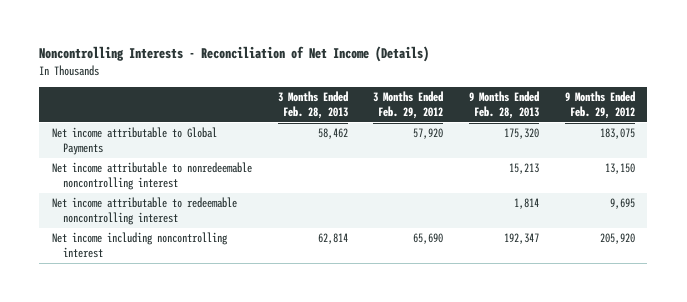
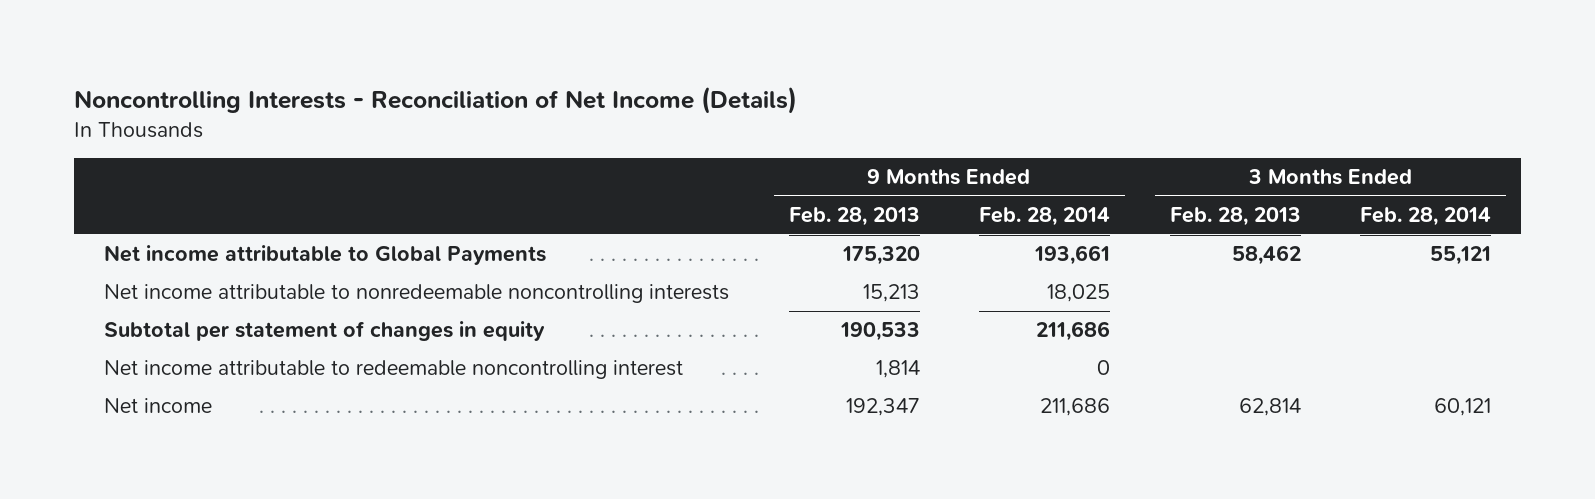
- | 3 Months Ended Feb. 28, 2013 | 3 Months Ended Feb. 29, 2012 | 9 Months Ended Feb. 28, 2013 | 9 Months Ended Feb. 29, 2012
+ | 9 Months Ended Feb. 28, 2013 | 9 Months Ended Feb. 28, 2014 | 3 Months Ended Feb. 28, 2013 | 3 Months Ended Feb. 28, 2014
- Net income attributable to nonredeemable noncontrolling interest | | | 15,213 | 13,150
+ Net income attributable to nonredeemable noncontrolling interests | 15,213 | 18,025 | |
+ Subtotal per statement of changes in equity | 190,533 | 211,686 | |
- Net income including noncontrolling interest | 62,814 | 65,690 | 192,347 | 205,920
+ Net income | 192,347 | 211,686 | 62,814 | 60,121

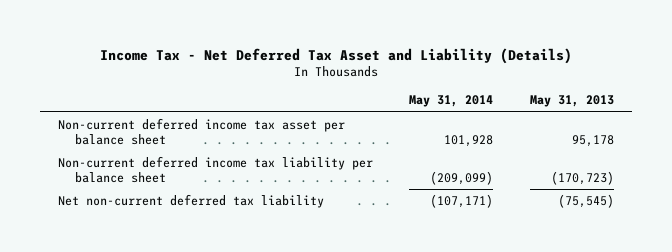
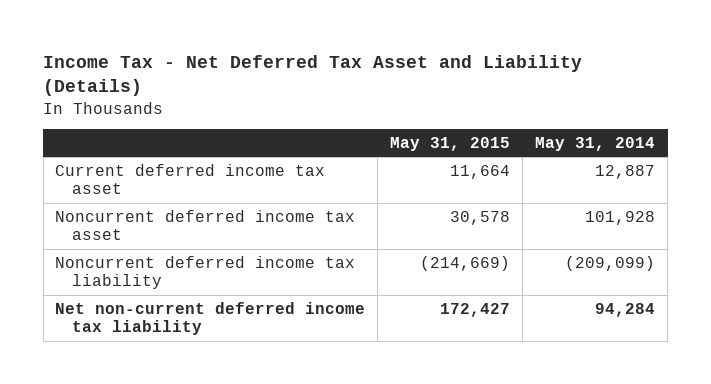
- | May 31, 2014 | May 31, 2013
+ | May 31, 2015 | May 31, 2014
- Non-current deferred income tax asset per balance sheet | 101,928 | 95,178
- Non-current deferred income tax liability per balance sheet | (209,099) | (170,723)
- Net non-current deferred tax liability | (107,171) | (75,545)
+ Current deferred income tax asset | 11,664 | 12,887
+ Noncurrent deferred income tax asset | 30,578 | 101,928
+ Noncurrent deferred income tax liability | (214,669) | (209,099)
+ Net non-current deferred income tax liability | 172,427 | 94,284

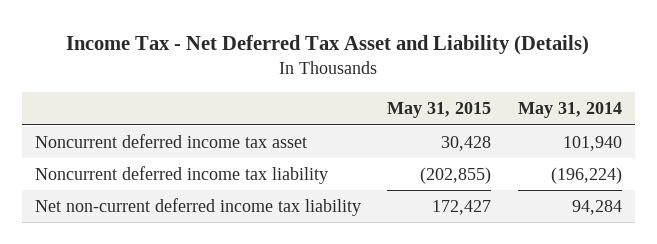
- Current deferred income tax asset | 11,664 | 12,887
- Noncurrent deferred income tax asset | 30,578 | 101,928
- Noncurrent deferred income tax liability | (214,669) | (209,099)
+ Noncurrent deferred income tax asset | 30,428 | 101,940
+ Noncurrent deferred income tax liability | (202,855) | (196,224)

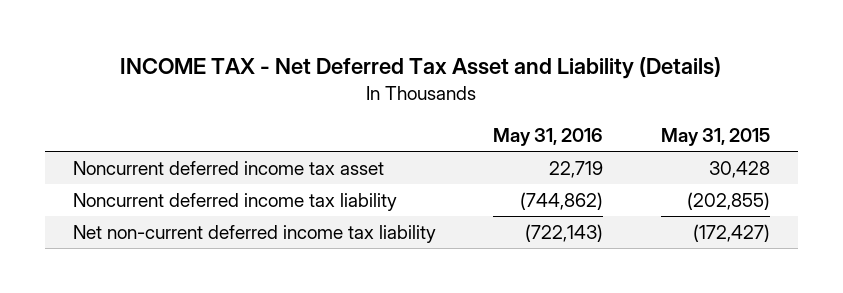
- Income Tax - Net Deferred Tax Asset and Liability (Details)
+ INCOME TAX - Net Deferred Tax Asset and Liability (Details)
- | May 31, 2015 | May 31, 2014
+ | May 31, 2016 | May 31, 2015
- Net non-current deferred income tax liability | 172,427 | 94,284
+ Net non-current deferred income tax liability | (722,143) | (172,427)

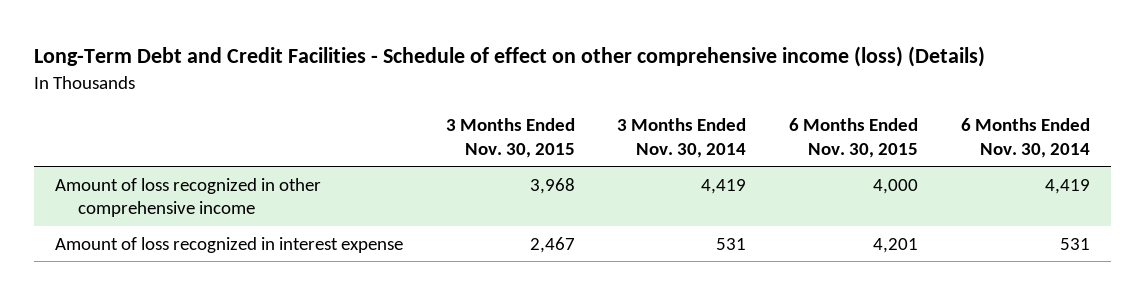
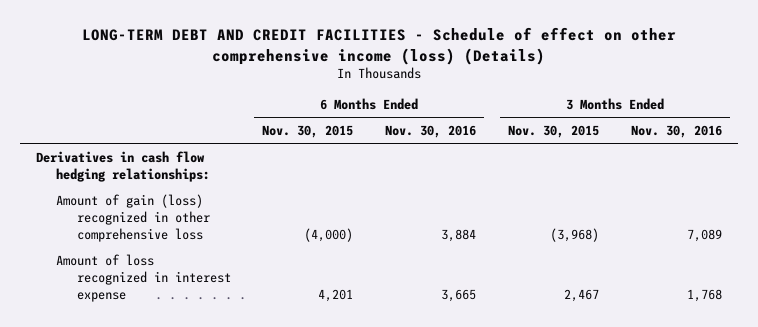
- Long-Term Debt and Credit Facilities - Schedule of effect on other comprehensive income (loss) (Details)
+ LONG-TERM DEBT AND CREDIT FACILITIES - Schedule of effect on other comprehensive income (loss) (Details)
- | 3 Months Ended Nov. 30, 2015 | 3 Months Ended Nov. 30, 2014 | 6 Months Ended Nov. 30, 2015 | 6 Months Ended Nov. 30, 2014
+ | 6 Months Ended Nov. 30, 2015 | 6 Months Ended Nov. 30, 2016 | 3 Months Ended Nov. 30, 2015 | 3 Months Ended Nov. 30, 2016
- Amount of loss recognized in other comprehensive income | 3,968 | 4,419 | 4,000 | 4,419
+ Derivatives in cash flow hedging relationships:
+ Amount of gain (loss) recognized in other comprehensive loss | (4,000) | 3,884 | (3,968) | 7,089

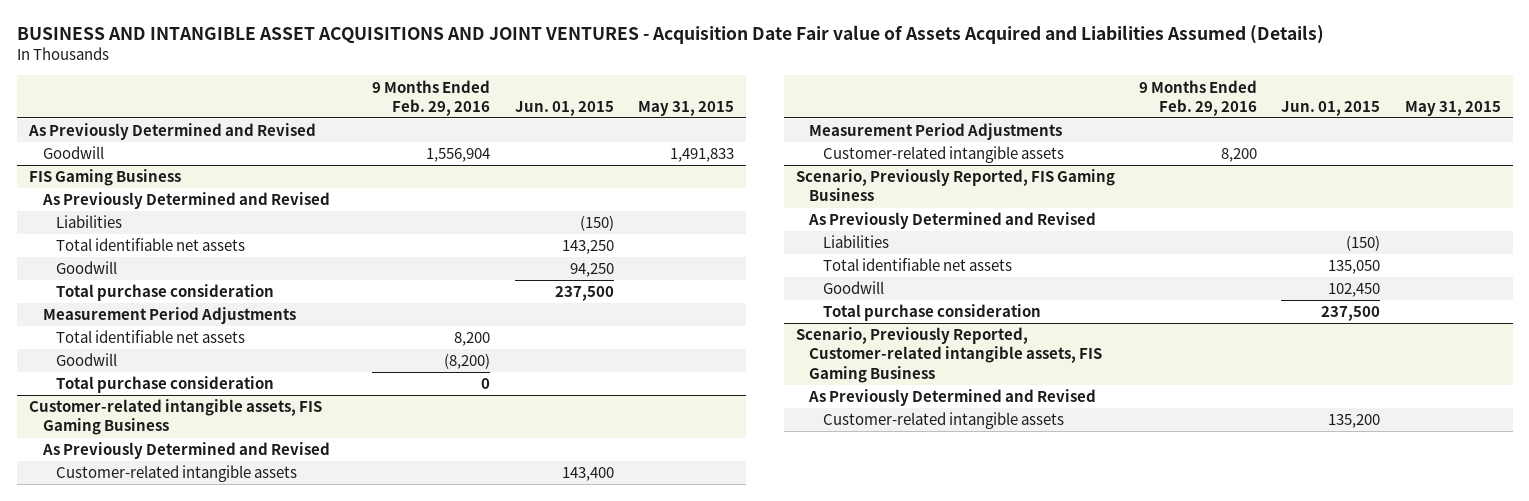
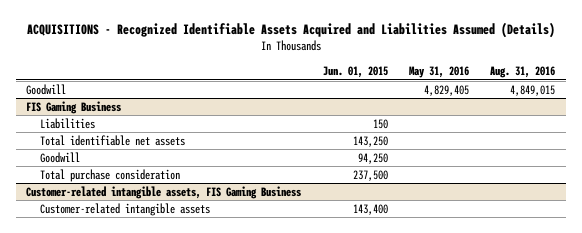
- BUSINESS AND INTANGIBLE ASSET ACQUISITIONS AND JOINT VENTURES - Acquisition Date Fair value of Assets Acquired and Liabilities Assumed (Details)
+ ACQUISITIONS - Recognized Identifiable Assets Acquired and Liabilities Assumed (Details)
- | 9 Months Ended Feb. 29, 2016 | Jun. 01, 2015 | May 31, 2015
+ | Jun. 01, 2015 | May 31, 2016 | Aug. 31, 2016
- As Previously Determined and Revised
@ FIS Gaming Business
- As Previously Determined and Revised
- Liabilities | | (150) |
+ Liabilities | 150 | |
- Measurement Period Adjustments
- Total identifiable net assets | 8,200 | |
- Goodwill | (8,200) | |
- Total purchase consideration | 0 | |
@ Customer-related intangible assets, FIS Gaming Business
- As Previously Determined and Revised
- Measurement Period Adjustments
- Customer-related intangible assets | 8,200 | |
- Scenario, Previously Reported, FIS Gaming Business
- As Previously Determined and Revised
- Liabilities | | (150) |
- Total identifiable net assets | | 135,050 |
- Goodwill | | 102,450 |
- Total purchase consideration | | 237,500 |
- Scenario, Previously Reported, Customer-related intangible assets, FIS Gaming Business
- As Previously Determined and Revised
- Customer-related intangible assets | | 135,200 |

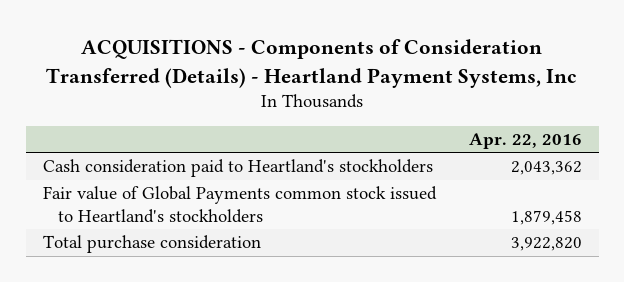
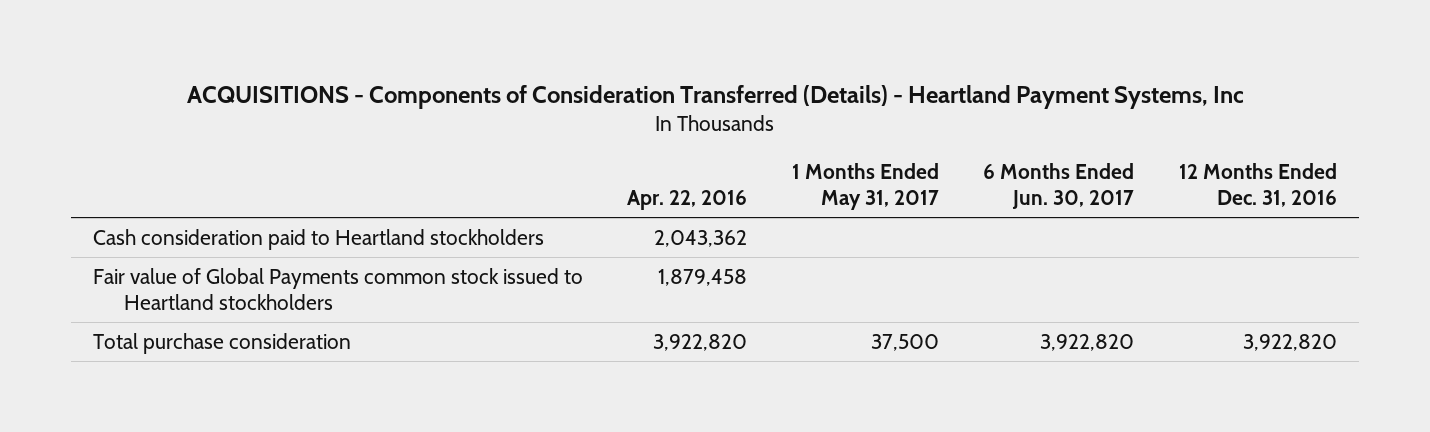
- | Apr. 22, 2016
+ | Apr. 22, 2016 | 1 Months Ended May 31, 2017 | 6 Months Ended Jun. 30, 2017 | 12 Months Ended Dec. 31, 2016
- Cash consideration paid to Heartland's stockholders | 2,043,362
- Fair value of Global Payments common stock issued to Heartland's stockholders | 1,879,458
+ Cash consideration paid to Heartland stockholders | 2,043,362 | | |
+ Fair value of Global Payments common stock issued to Heartland stockholders | 1,879,458 | | |

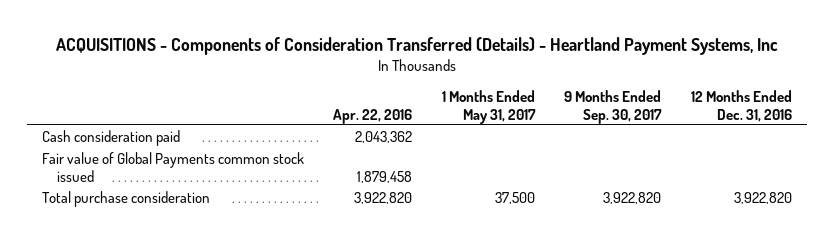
- | Apr. 22, 2016 | 1 Months Ended May 31, 2017 | 6 Months Ended Jun. 30, 2017 | 12 Months Ended Dec. 31, 2016
+ | Apr. 22, 2016 | 1 Months Ended May 31, 2017 | 9 Months Ended Sep. 30, 2017 | 12 Months Ended Dec. 31, 2016
- Cash consideration paid to Heartland stockholders | 2,043,362 | | |
- Fair value of Global Payments common stock issued to Heartland stockholders | 1,879,458 | | |
+ Cash consideration paid | 2,043,362 | | |
+ Fair value of Global Payments common stock issued | 1,879,458 | | |

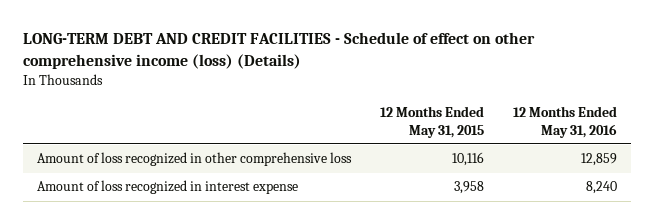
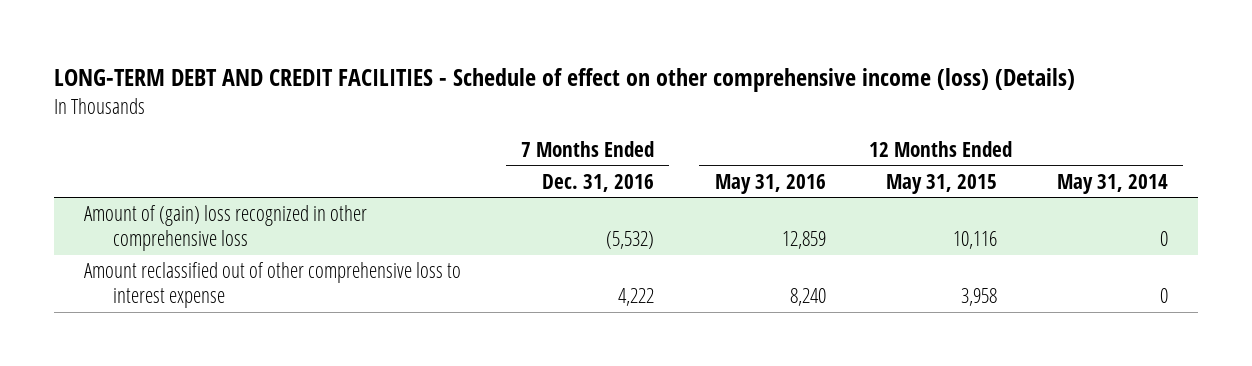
- | 12 Months Ended May 31, 2015 | 12 Months Ended May 31, 2016
+ | 7 Months Ended Dec. 31, 2016 | 12 Months Ended May 31, 2016 | 12 Months Ended May 31, 2015 | 12 Months Ended May 31, 2014
- Amount of loss recognized in other comprehensive loss | 10,116 | 12,859
- Amount of loss recognized in interest expense | 3,958 | 8,240
+ Amount of (gain) loss recognized in other comprehensive loss | (5,532) | 12,859 | 10,116 | 0
+ Amount reclassified out of other comprehensive loss to interest expense | 4,222 | 8,240 | 3,958 | 0

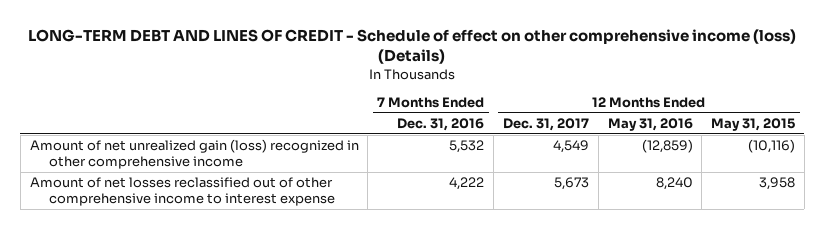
- LONG-TERM DEBT AND CREDIT FACILITIES - Schedule of effect on other comprehensive income (loss) (Details)
+ LONG-TERM DEBT AND LINES OF CREDIT - Schedule of effect on other comprehensive income (loss) (Details)
- | 7 Months Ended Dec. 31, 2016 | 12 Months Ended May 31, 2016 | 12 Months Ended May 31, 2015 | 12 Months Ended May 31, 2014
+ | 7 Months Ended Dec. 31, 2016 | 12 Months Ended Dec. 31, 2017 | 12 Months Ended May 31, 2016 | 12 Months Ended May 31, 2015
- Amount of (gain) loss recognized in other comprehensive loss | (5,532) | 12,859 | 10,116 | 0
- Amount reclassified out of other comprehensive loss to interest expense | 4,222 | 8,240 | 3,958 | 0
+ Amount of net unrealized gain (loss) recognized in other comprehensive income | 5,532 | 4,549 | (12,859) | (10,116)
+ Amount of net losses reclassified out of other comprehensive income to interest expense | 4,222 | 5,673 | 8,240 | 3,958

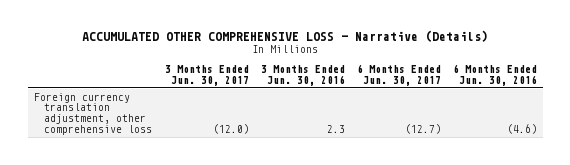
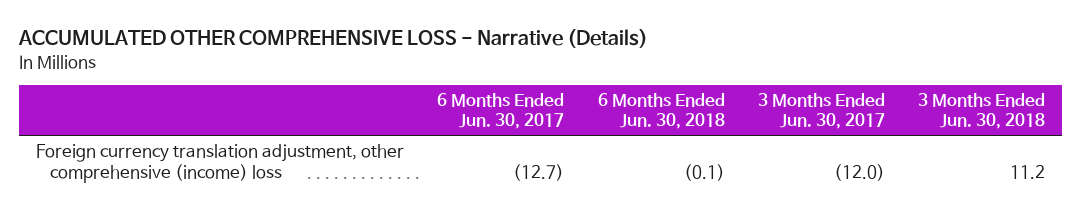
- | 3 Months Ended Jun. 30, 2017 | 3 Months Ended Jun. 30, 2016 | 6 Months Ended Jun. 30, 2017 | 6 Months Ended Jun. 30, 2016
+ | 6 Months Ended Jun. 30, 2017 | 6 Months Ended Jun. 30, 2018 | 3 Months Ended Jun. 30, 2017 | 3 Months Ended Jun. 30, 2018
- Foreign currency translation adjustment, other comprehensive loss | (12.0) | 2.3 | (12.7) | (4.6)
+ Foreign currency translation adjustment, other comprehensive (income) loss | (12.7) | (0.1) | (12.0) | 11.2

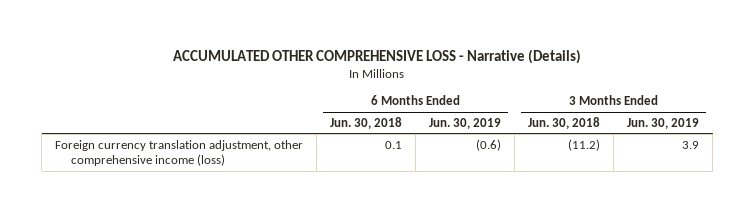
- | 6 Months Ended Jun. 30, 2017 | 6 Months Ended Jun. 30, 2018 | 3 Months Ended Jun. 30, 2017 | 3 Months Ended Jun. 30, 2018
+ | 6 Months Ended Jun. 30, 2018 | 6 Months Ended Jun. 30, 2019 | 3 Months Ended Jun. 30, 2018 | 3 Months Ended Jun. 30, 2019
- Foreign currency translation adjustment, other comprehensive (income) loss | (12.7) | (0.1) | (12.0) | 11.2
+ Foreign currency translation adjustment, other comprehensive income (loss) | 0.1 | (0.6) | (11.2) | 3.9

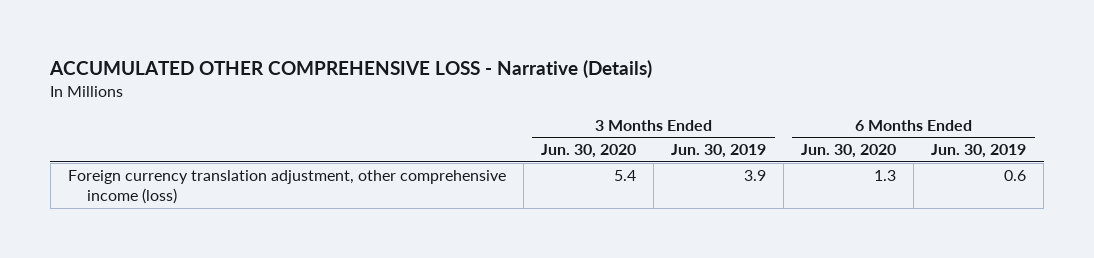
- | 6 Months Ended Jun. 30, 2018 | 6 Months Ended Jun. 30, 2019 | 3 Months Ended Jun. 30, 2018 | 3 Months Ended Jun. 30, 2019
+ | 3 Months Ended Jun. 30, 2020 | 3 Months Ended Jun. 30, 2019 | 6 Months Ended Jun. 30, 2020 | 6 Months Ended Jun. 30, 2019
- Foreign currency translation adjustment, other comprehensive income (loss) | 0.1 | (0.6) | (11.2) | 3.9
+ Foreign currency translation adjustment, other comprehensive income (loss) | 5.4 | 3.9 | 1.3 | 0.6

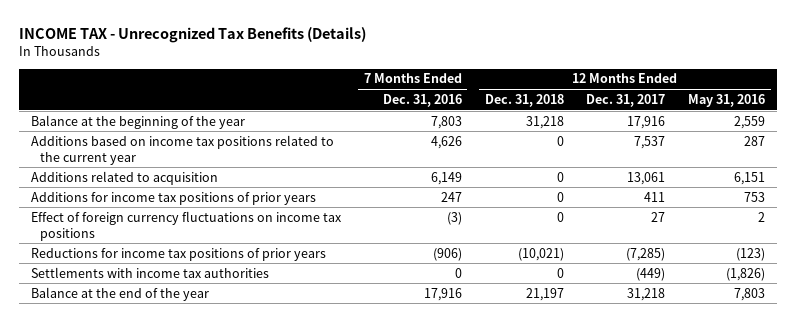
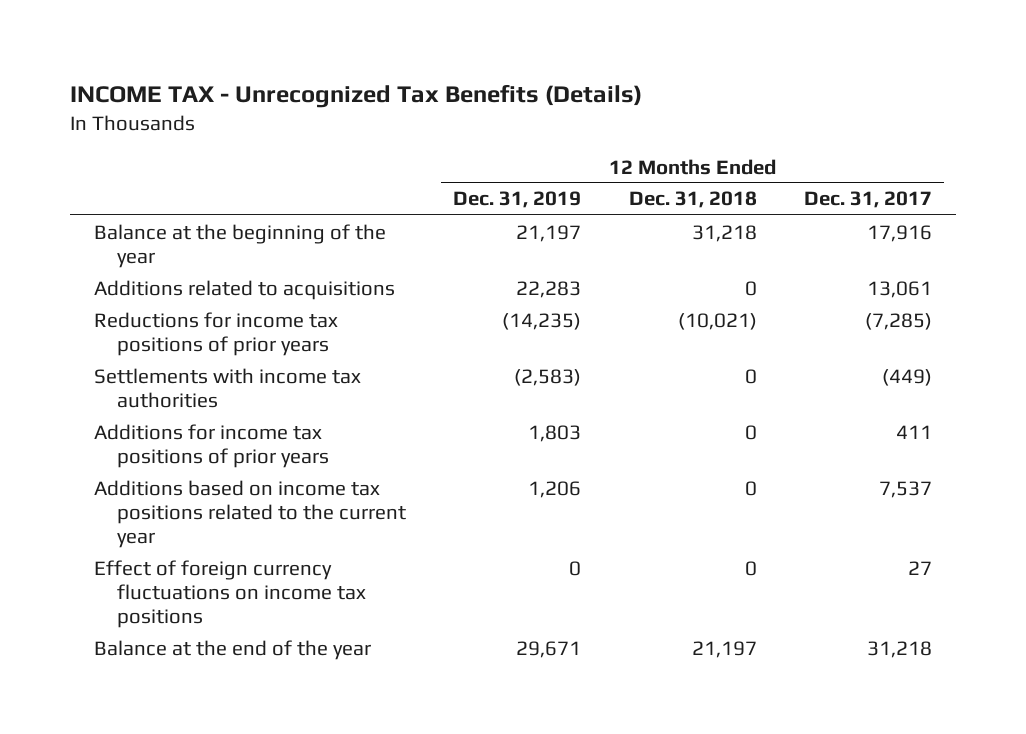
- | 7 Months Ended Dec. 31, 2016 | 12 Months Ended Dec. 31, 2018 | 12 Months Ended Dec. 31, 2017 | 12 Months Ended May 31, 2016
+ | 12 Months Ended Dec. 31, 2019 | 12 Months Ended Dec. 31, 2018 | 12 Months Ended Dec. 31, 2017
- Additions related to acquisition | 6,149 | 0 | 13,061 | 6,151
+ Additions related to acquisitions | 22,283 | 0 | 13,061
moved down: Additions for income tax positions of prior years | 1,803 | 0 | 411
moved down: Additions based on income tax positions related to the current year | 1,206 | 0 | 7,537
moved down: Effect of foreign currency fluctuations on income tax positions | 0 | 0 | 27

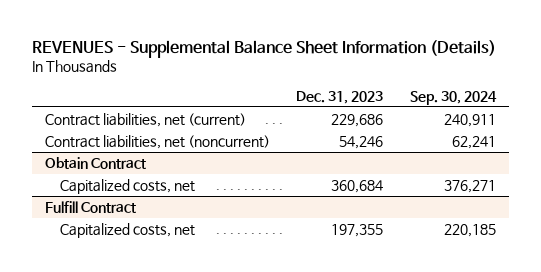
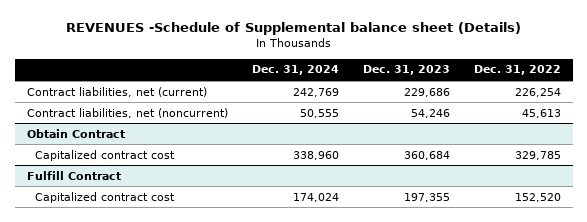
- REVENUES - Supplemental Balance Sheet Information (Details)
+ REVENUES -Schedule of Supplemental balance sheet (Details)
- | Dec. 31, 2023 | Sep. 30, 2024
+ | Dec. 31, 2024 | Dec. 31, 2023 | Dec. 31, 2022
@ Obtain Contract
- Capitalized costs, net | 360,684 | 376,271
+ Capitalized contract cost | 338,960 | 360,684 | 329,785
@ Fulfill Contract
- Capitalized costs, net | 197,355 | 220,185
+ Capitalized contract cost | 174,024 | 197,355 | 152,520

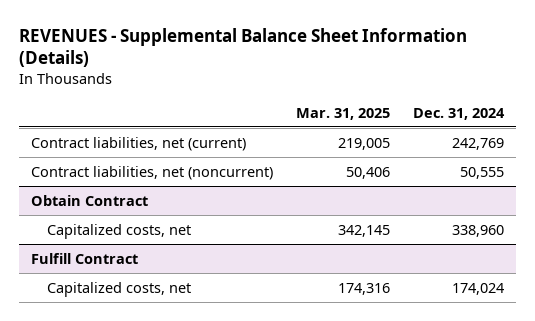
- REVENUES -Schedule of Supplemental balance sheet (Details)
+ REVENUES - Supplemental Balance Sheet Information (Details)
- | Dec. 31, 2024 | Dec. 31, 2023 | Dec. 31, 2022
+ | Mar. 31, 2025 | Dec. 31, 2024
@ Obtain Contract
- Capitalized contract cost | 338,960 | 360,684 | 329,785
+ Capitalized costs, net | 342,145 | 338,960
@ Fulfill Contract
- Capitalized contract cost | 174,024 | 197,355 | 152,520
+ Capitalized costs, net | 174,316 | 174,024

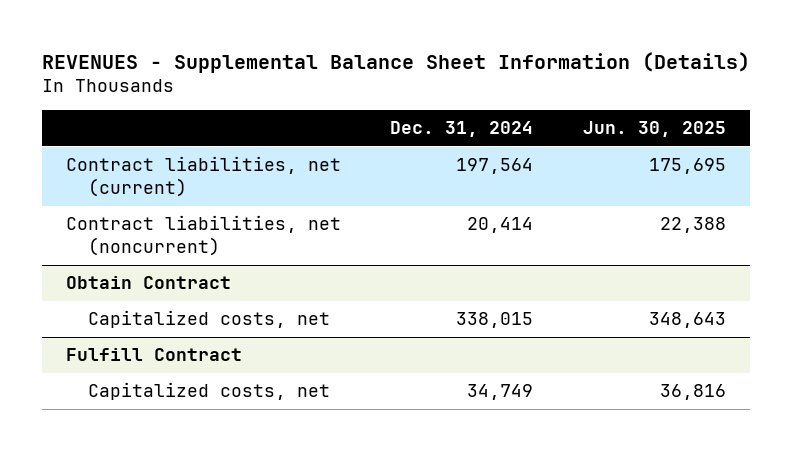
- | Mar. 31, 2025 | Dec. 31, 2024
+ | Dec. 31, 2024 | Jun. 30, 2025
- Contract liabilities, net (current) | 219,005 | 242,769
- Contract liabilities, net (noncurrent) | 50,406 | 50,555
+ Contract liabilities, net (current) | 197,564 | 175,695
+ Contract liabilities, net (noncurrent) | 20,414 | 22,388
@ Obtain Contract
- Capitalized costs, net | 342,145 | 338,960
+ Capitalized costs, net | 338,015 | 348,643
@ Fulfill Contract
- Capitalized costs, net | 174,316 | 174,024
+ Capitalized costs, net | 34,749 | 36,816

